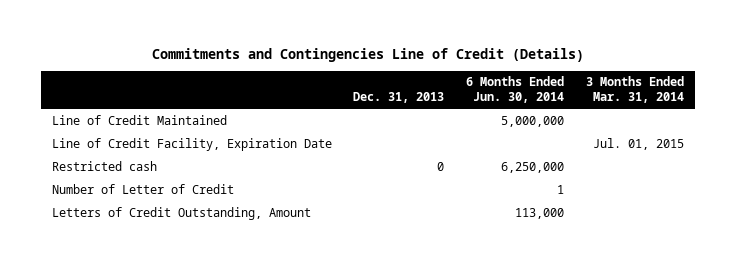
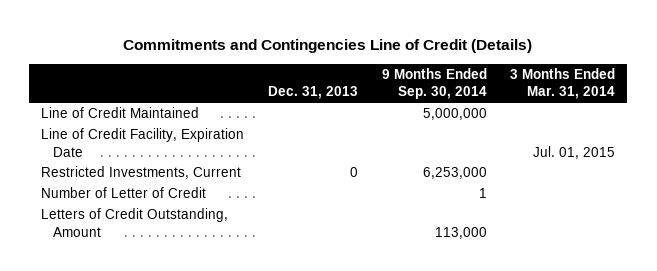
- | Dec. 31, 2013 | 6 Months Ended Jun. 30, 2014 | 3 Months Ended Mar. 31, 2014
+ | Dec. 31, 2013 | 9 Months Ended Sep. 30, 2014 | 3 Months Ended Mar. 31, 2014
- Restricted cash | 0 | 6,250,000 |
+ Restricted Investments, Current | 0 | 6,253,000 |

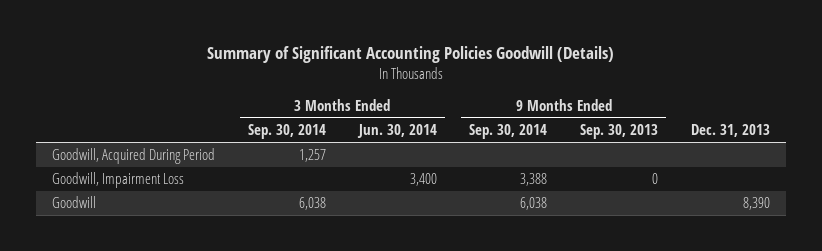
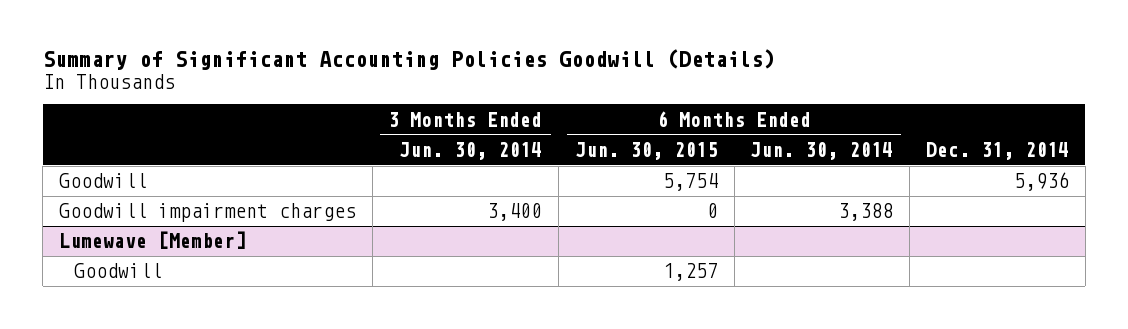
- | 3 Months Ended Sep. 30, 2014 | 3 Months Ended Jun. 30, 2014 | 9 Months Ended Sep. 30, 2014 | 9 Months Ended Sep. 30, 2013 | Dec. 31, 2013
+ | 3 Months Ended Jun. 30, 2014 | 6 Months Ended Jun. 30, 2015 | 6 Months Ended Jun. 30, 2014 | Dec. 31, 2014
- Goodwill, Acquired During Period | 1,257 | | | |
- Goodwill, Impairment Loss | | 3,400 | 3,388 | 0 |
+ Goodwill impairment charges | 3,400 | 0 | 3,388 |
+ Lumewave [Member]
+ Goodwill | | 1,257 | |

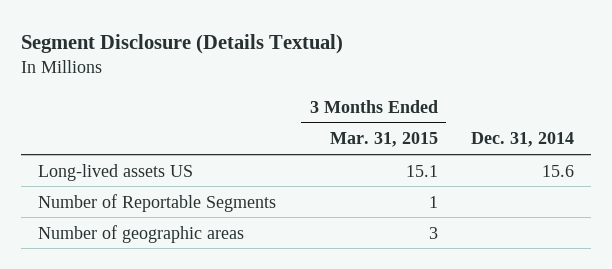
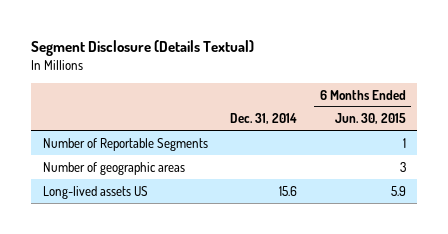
- | 3 Months Ended Mar. 31, 2015 | Dec. 31, 2014
+ | Dec. 31, 2014 | 6 Months Ended Jun. 30, 2015
moved down: Long-lived assets US | 15.6 | 5.9

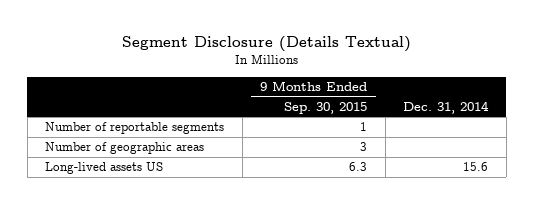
- | Dec. 31, 2014 | 6 Months Ended Jun. 30, 2015
+ | 9 Months Ended Sep. 30, 2015 | Dec. 31, 2014
- Number of Reportable Segments | | 1
+ Number of reportable segments | 1 |

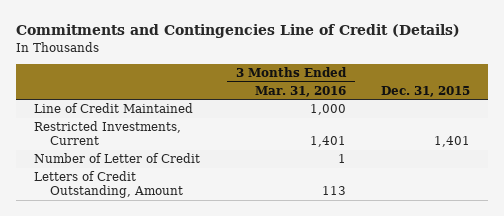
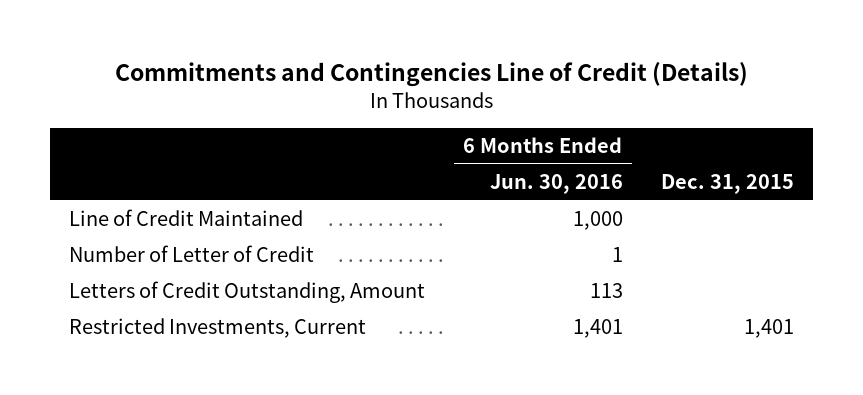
- | 3 Months Ended Mar. 31, 2016 | Dec. 31, 2015
+ | 6 Months Ended Jun. 30, 2016 | Dec. 31, 2015
moved down: Restricted Investments, Current | 1,401 | 1,401

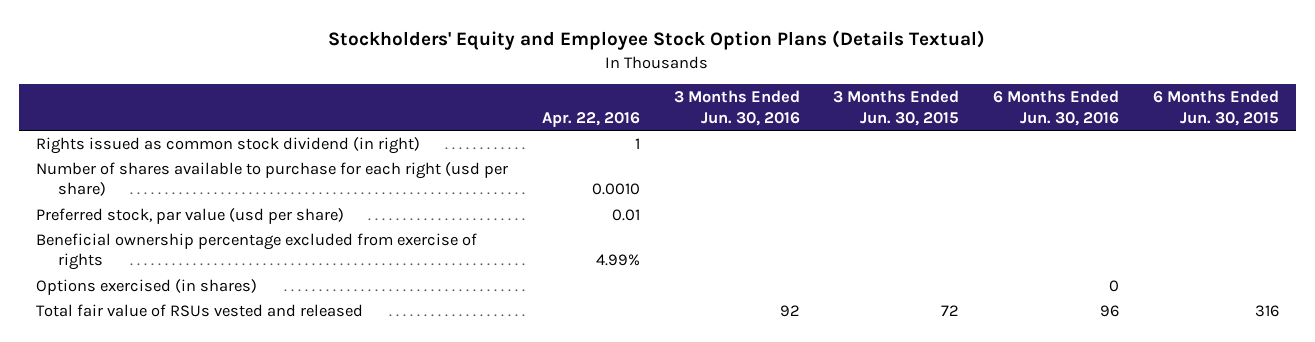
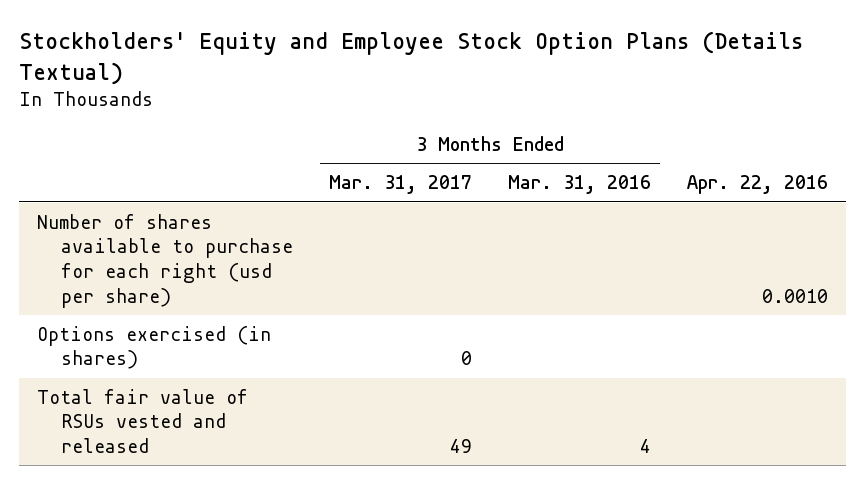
- | Apr. 22, 2016 | 3 Months Ended Jun. 30, 2016 | 3 Months Ended Jun. 30, 2015 | 6 Months Ended Jun. 30, 2016 | 6 Months Ended Jun. 30, 2015
+ | 3 Months Ended Mar. 31, 2017 | 3 Months Ended Mar. 31, 2016 | Apr. 22, 2016
- Rights issued as common stock dividend (in right) | 1 | | | |
- Preferred stock, par value (usd per share) | 0.01 | | | |
- Beneficial ownership percentage excluded from exercise of rights | 4.99% | | | |

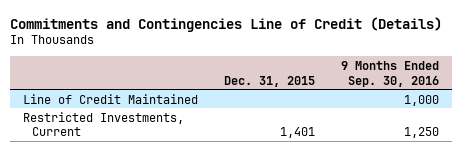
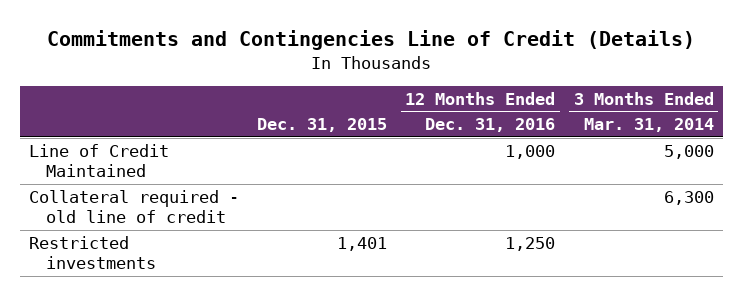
- | Dec. 31, 2015 | 9 Months Ended Sep. 30, 2016
+ | Dec. 31, 2015 | 12 Months Ended Dec. 31, 2016 | 3 Months Ended Mar. 31, 2014
- Restricted Investments, Current | 1,401 | 1,250
+ Collateral required - old line of credit | | | 6,300
+ Restricted investments | 1,401 | 1,250 |

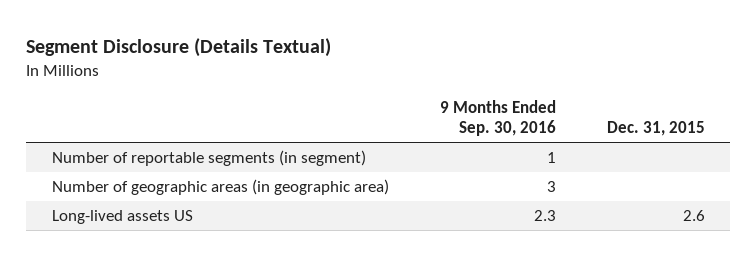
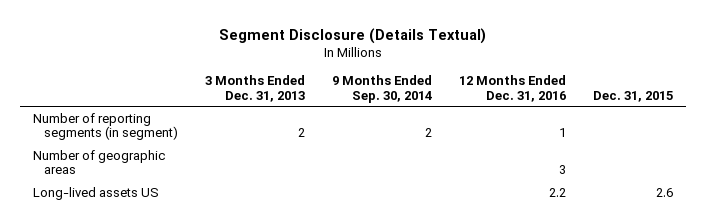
- | 9 Months Ended Sep. 30, 2016 | Dec. 31, 2015
+ | 3 Months Ended Dec. 31, 2013 | 9 Months Ended Sep. 30, 2014 | 12 Months Ended Dec. 31, 2016 | Dec. 31, 2015
- Number of reportable segments (in segment) | 1 |
- Number of geographic areas (in geographic area) | 3 |
+ Number of reporting segments (in segment) | 2 | 2 | 1 |
+ Number of geographic areas | | | 3 |

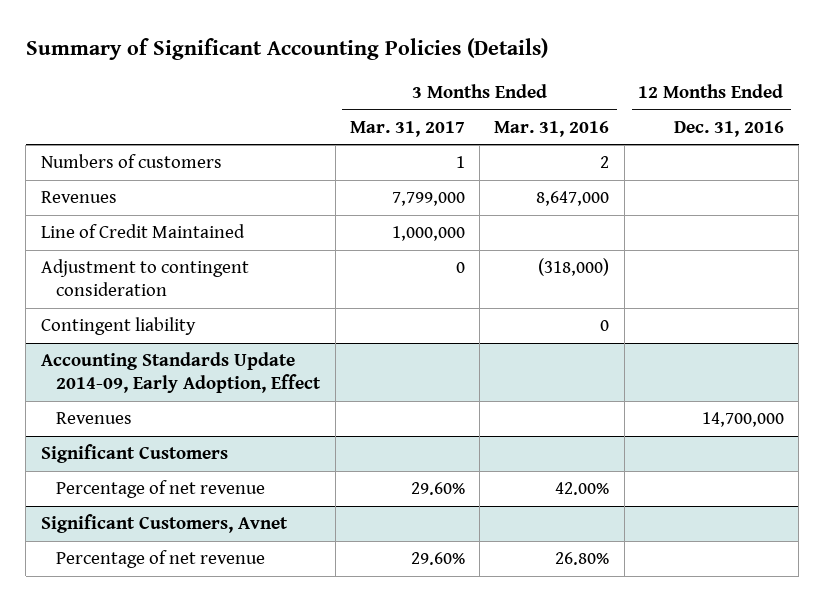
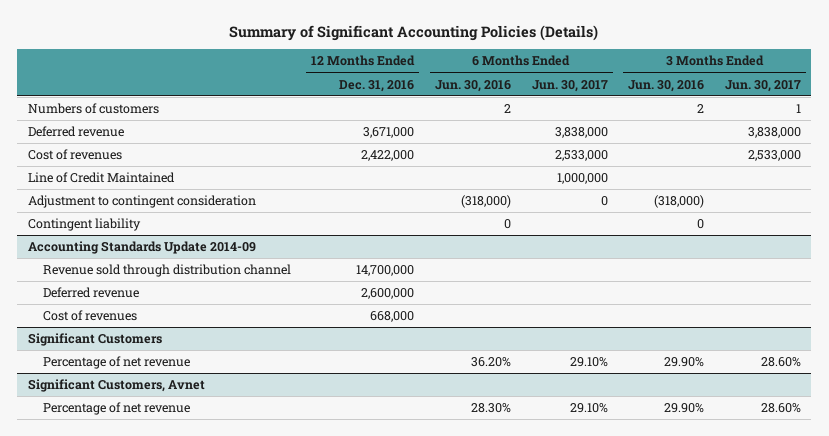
- | 3 Months Ended Mar. 31, 2017 | 3 Months Ended Mar. 31, 2016 | 12 Months Ended Dec. 31, 2016
+ | 12 Months Ended Dec. 31, 2016 | 6 Months Ended Jun. 30, 2016 | 6 Months Ended Jun. 30, 2017 | 3 Months Ended Jun. 30, 2016 | 3 Months Ended Jun. 30, 2017
- Revenues | 7,799,000 | 8,647,000 |
+ Deferred revenue | 3,671,000 | | 3,838,000 | | 3,838,000
+ Cost of revenues | 2,422,000 | | 2,533,000 | | 2,533,000
- Accounting Standards Update 2014-09, Early Adoption, Effect
- Revenues | | | 14,700,000
+ Accounting Standards Update 2014-09
+ Revenue sold through distribution channel | 14,700,000 | | | |
+ Deferred revenue | 2,600,000 | | | |
+ Cost of revenues | 668,000 | | | |

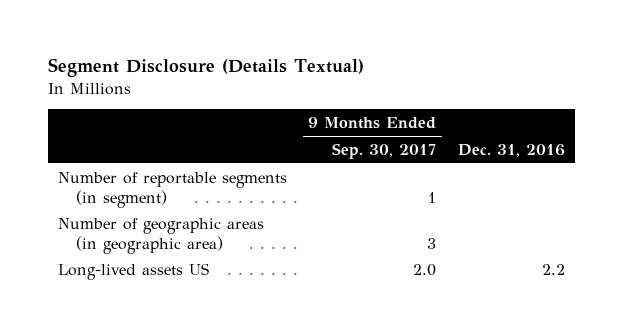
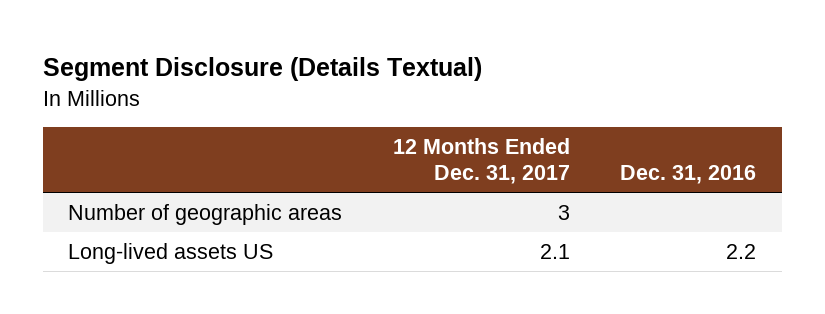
- | 9 Months Ended Sep. 30, 2017 | Dec. 31, 2016
+ | 12 Months Ended Dec. 31, 2017 | Dec. 31, 2016
- Number of reportable segments (in segment) | 1 |
- Number of geographic areas (in geographic area) | 3 |
+ Number of geographic areas | 3 |

